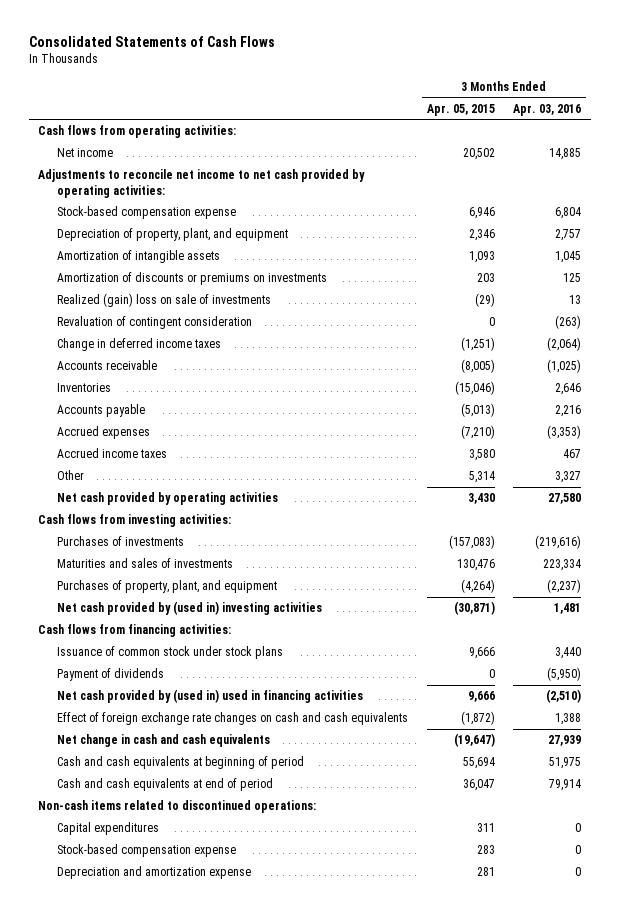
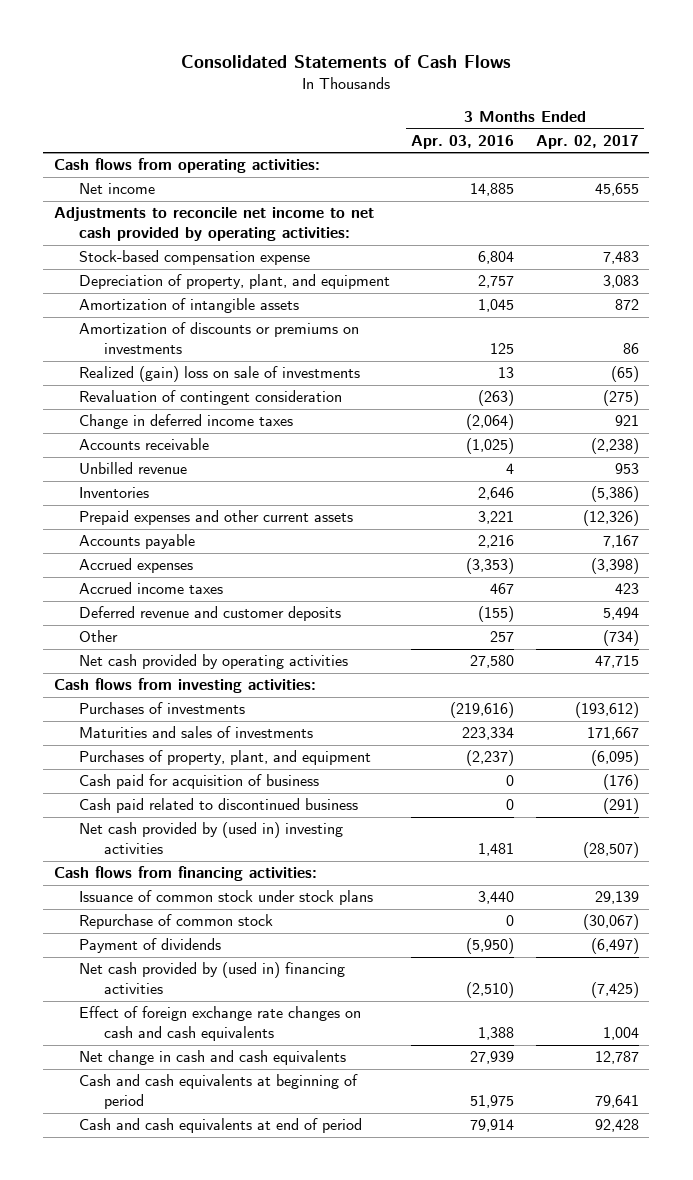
- | 3 Months Ended Apr. 05, 2015 | 3 Months Ended Apr. 03, 2016
+ | 3 Months Ended Apr. 03, 2016 | 3 Months Ended Apr. 02, 2017
+ Unbilled revenue | 4 | 953
+ Prepaid expenses and other current assets | 3,221 | (12,326)
- Other | 5,314 | 3,327
+ Deferred revenue and customer deposits | (155) | 5,494
+ Other | 257 | (734)
+ Cash paid for acquisition of business | 0 | (176)
+ Cash paid related to discontinued business | 0 | (291)
+ Repurchase of common stock | 0 | (30,067)
- Net cash provided by (used in) used in financing activities | 9,666 | (2,510)
+ Net cash provided by (used in) financing activities | (2,510) | (7,425)
- Non-cash items related to discontinued operations:
- Capital expenditures | 311 | 0
- Stock-based compensation expense | 283 | 0
- Depreciation and amortization expense | 281 | 0

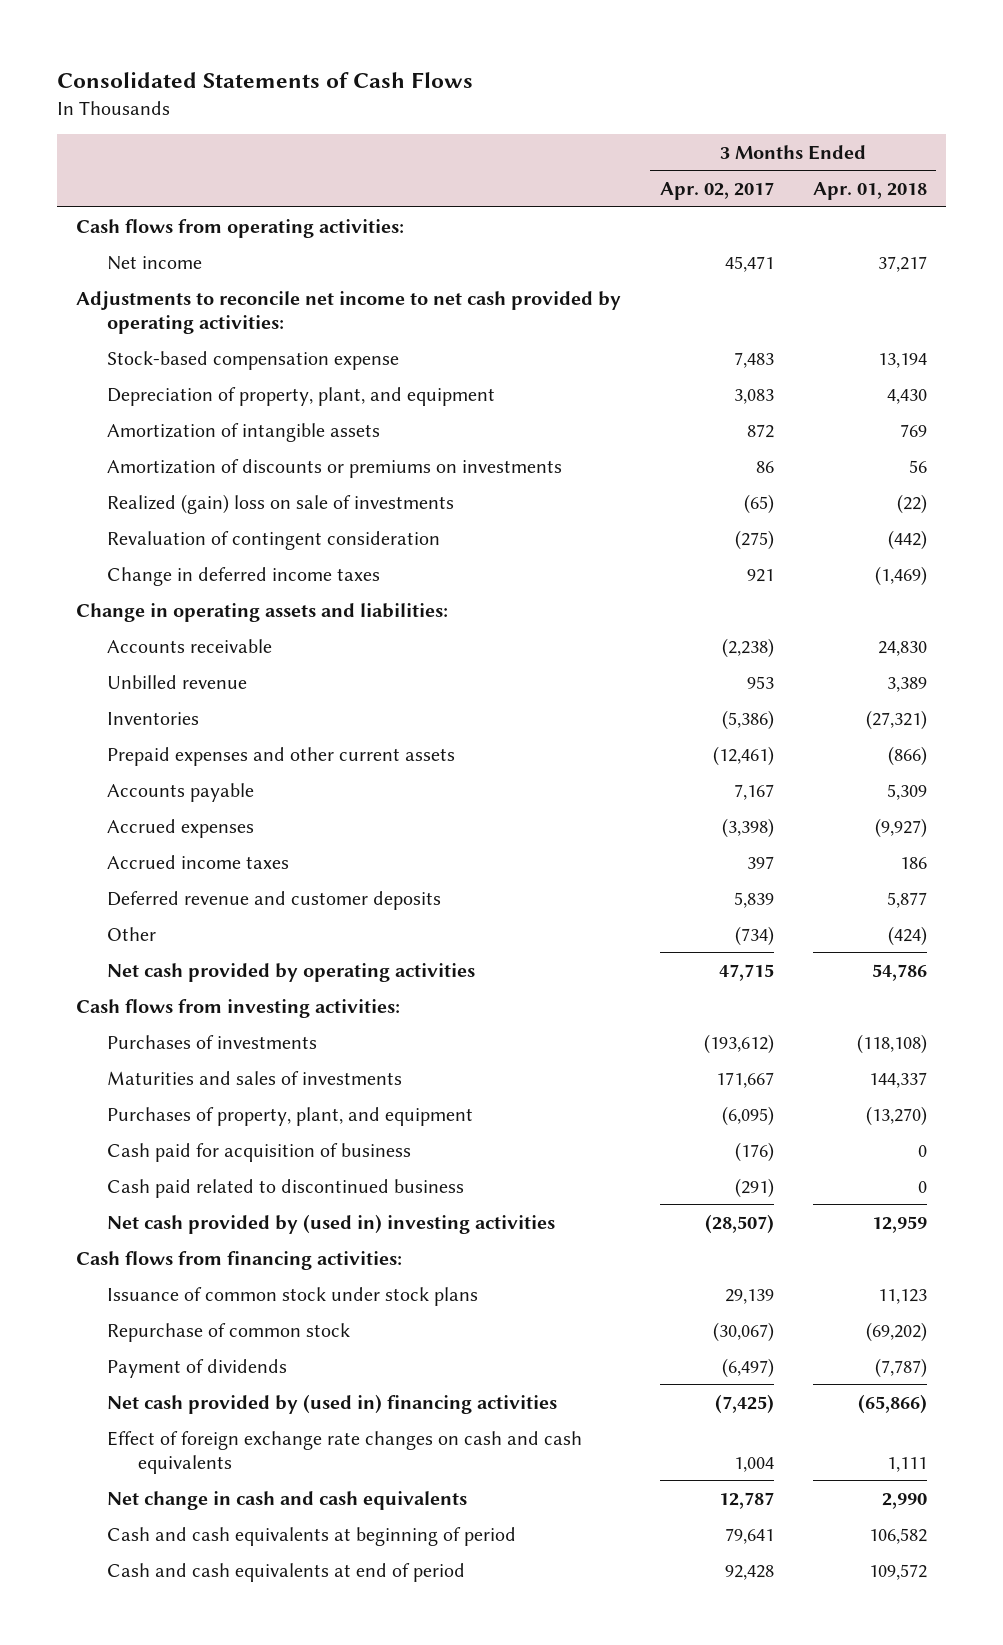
- | 3 Months Ended Apr. 03, 2016 | 3 Months Ended Apr. 02, 2017
+ | 3 Months Ended Apr. 02, 2017 | 3 Months Ended Apr. 01, 2018
- Net income | 14,885 | 45,655
+ Net income | 45,471 | 37,217
+ Change in operating assets and liabilities:
- Prepaid expenses and other current assets | 3,221 | (12,326)
+ Prepaid expenses and other current assets | (12,461) | (866)
- Accrued income taxes | 467 | 423
- Deferred revenue and customer deposits | (155) | 5,494
+ Accrued income taxes | 397 | 186
+ Deferred revenue and customer deposits | 5,839 | 5,877

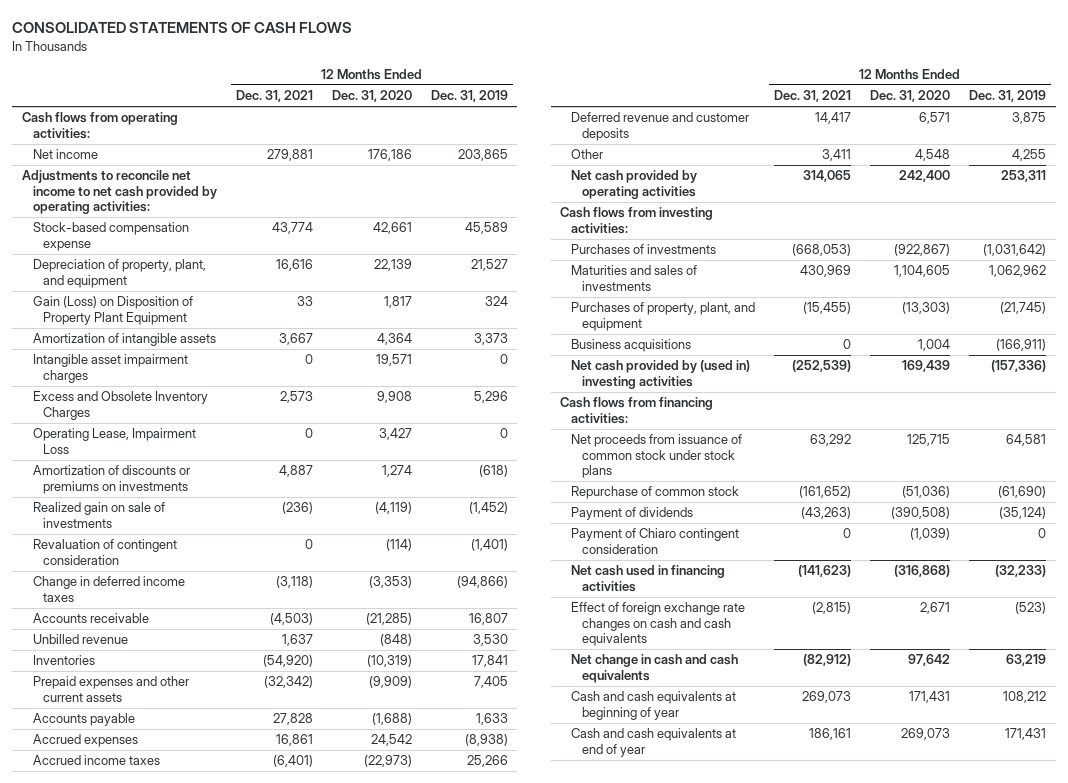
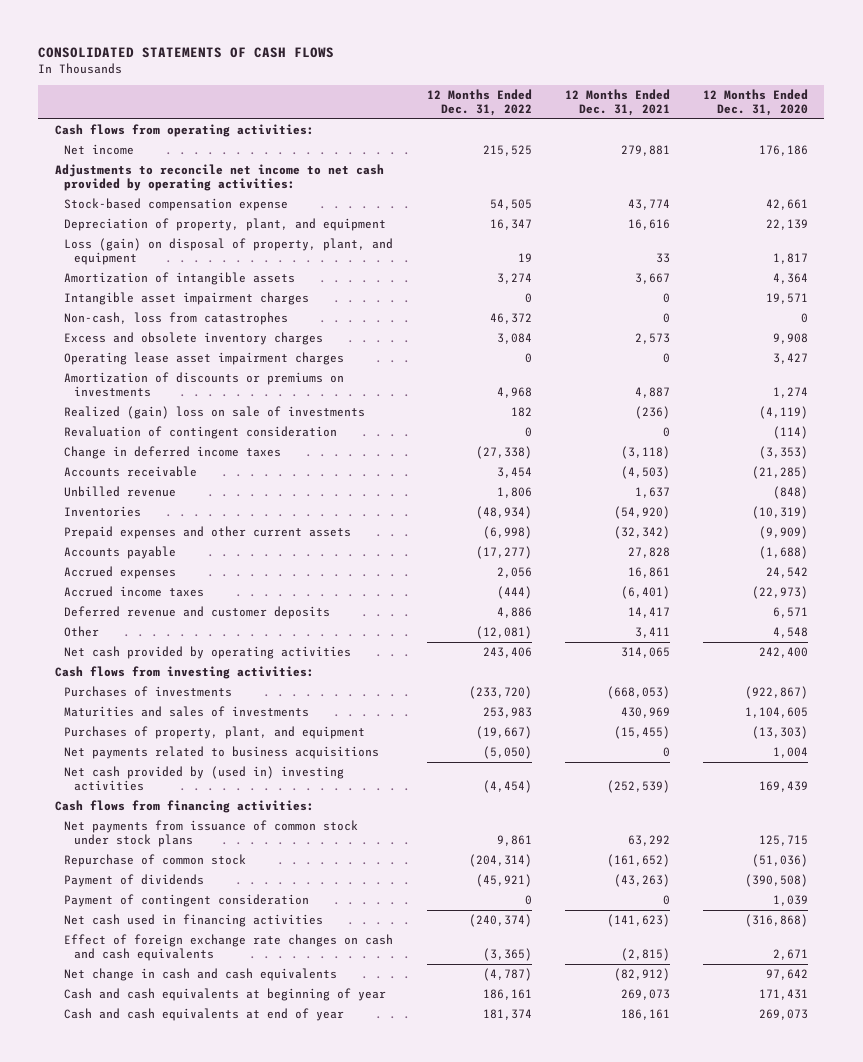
- | 12 Months Ended Dec. 31, 2021 | 12 Months Ended Dec. 31, 2020 | 12 Months Ended Dec. 31, 2019
+ | 12 Months Ended Dec. 31, 2022 | 12 Months Ended Dec. 31, 2021 | 12 Months Ended Dec. 31, 2020
- Gain (Loss) on Disposition of Property Plant Equipment | 33 | 1,817 | 324
+ Loss (gain) on disposal of property, plant, and equipment | 19 | 33 | 1,817
- Excess and Obsolete Inventory Charges | 2,573 | 9,908 | 5,296
- Operating Lease, Impairment Loss | 0 | 3,427 | 0
+ Non-cash, loss from catastrophes | 46,372 | 0 | 0
+ Excess and obsolete inventory charges | 3,084 | 2,573 | 9,908
+ Operating lease asset impairment charges | 0 | 0 | 3,427
- Realized gain on sale of investments | (236) | (4,119) | (1,452)
+ Realized (gain) loss on sale of investments | 182 | (236) | (4,119)
- Business acquisitions | 0 | 1,004 | (166,911)
+ Net payments related to business acquisitions | (5,050) | 0 | 1,004
- Net proceeds from issuance of common stock under stock plans | 63,292 | 125,715 | 64,581
+ Net payments from issuance of common stock under stock plans | 9,861 | 63,292 | 125,715
- Payment of Chiaro contingent consideration | 0 | (1,039) | 0
+ Payment of contingent consideration | 0 | 0 | 1,039

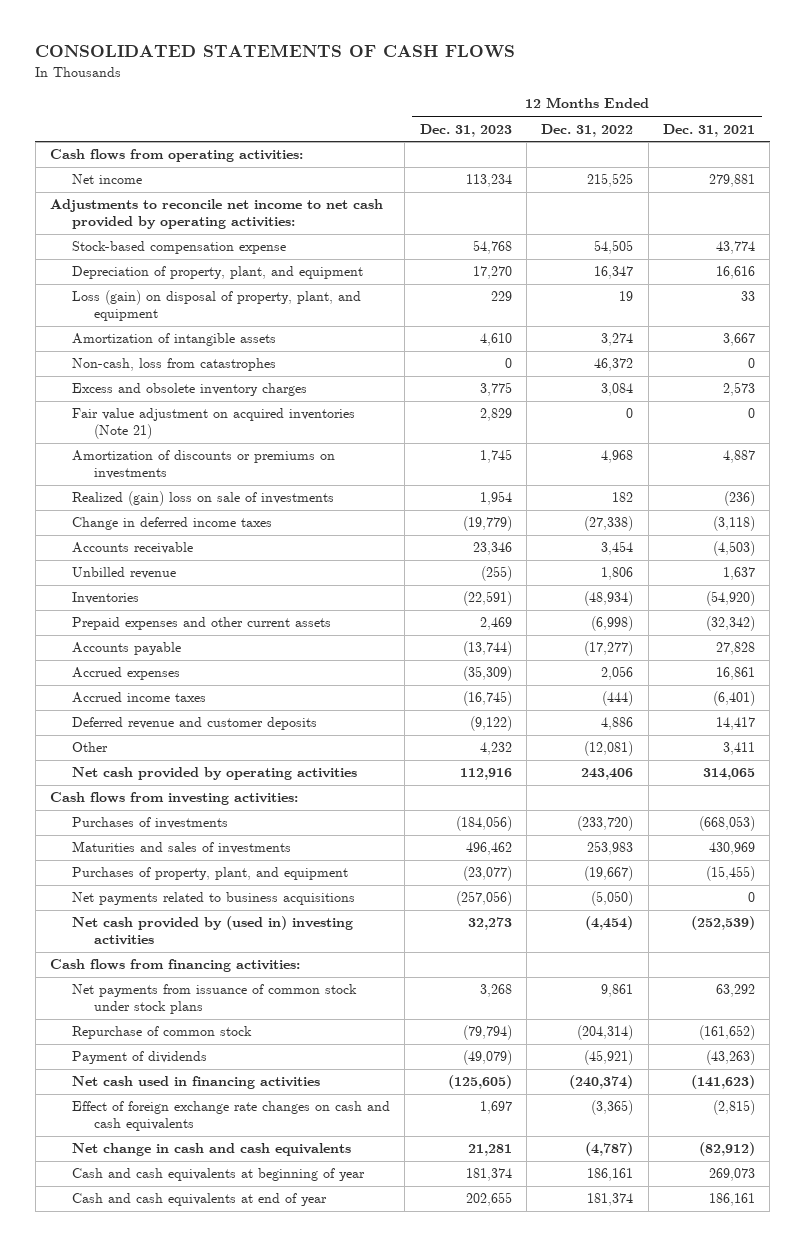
- | 12 Months Ended Dec. 31, 2022 | 12 Months Ended Dec. 31, 2021 | 12 Months Ended Dec. 31, 2020
+ | 12 Months Ended Dec. 31, 2023 | 12 Months Ended Dec. 31, 2022 | 12 Months Ended Dec. 31, 2021
- Intangible asset impairment charges | 0 | 0 | 19,571
- Operating lease asset impairment charges | 0 | 0 | 3,427
+ Fair value adjustment on acquired inventories (Note 21) | 2,829 | 0 | 0
- Revaluation of contingent consideration | 0 | 0 | (114)
- Payment of contingent consideration | 0 | 0 | 1,039

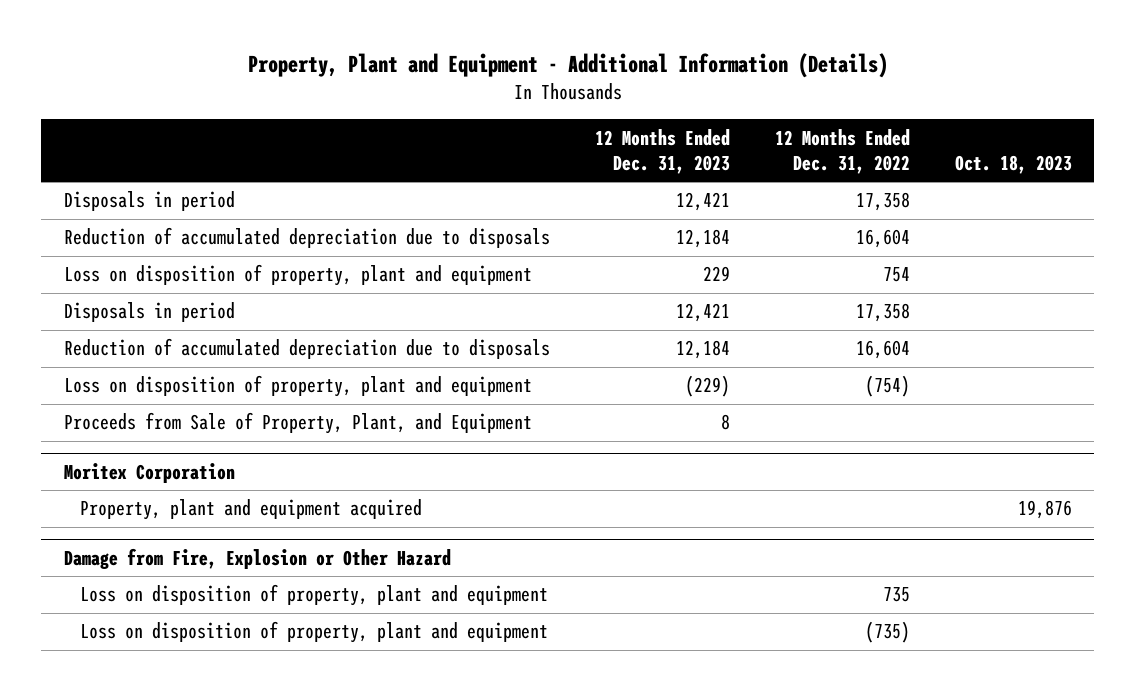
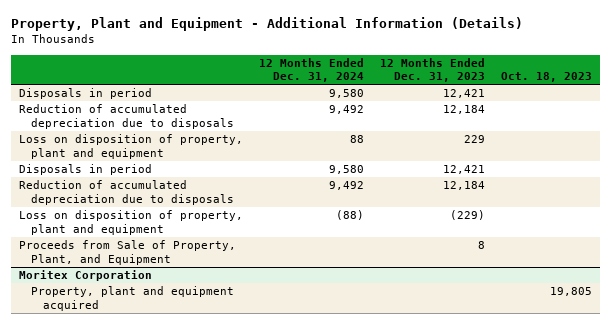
- | 12 Months Ended Dec. 31, 2023 | 12 Months Ended Dec. 31, 2022 | Oct. 18, 2023
+ | 12 Months Ended Dec. 31, 2024 | 12 Months Ended Dec. 31, 2023 | Oct. 18, 2023
@ Moritex Corporation
- Property, plant and equipment acquired | | | 19,876
- Damage from Fire, Explosion or Other Hazard
- Loss on disposition of property, plant and equipment | | 735 |
- Loss on disposition of property, plant and equipment | | (735) |
@ Moritex Corporation
+ Property, plant and equipment acquired | | | 19,805

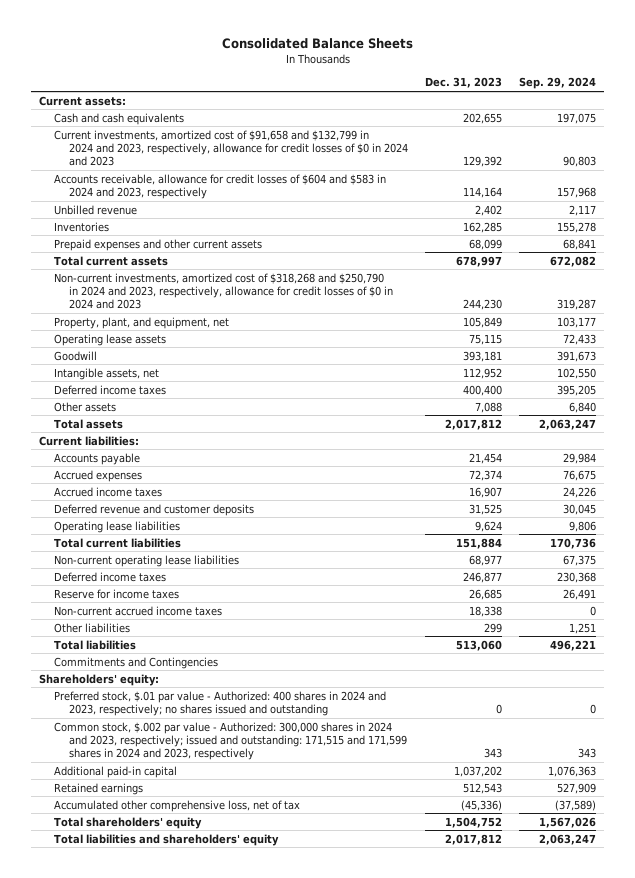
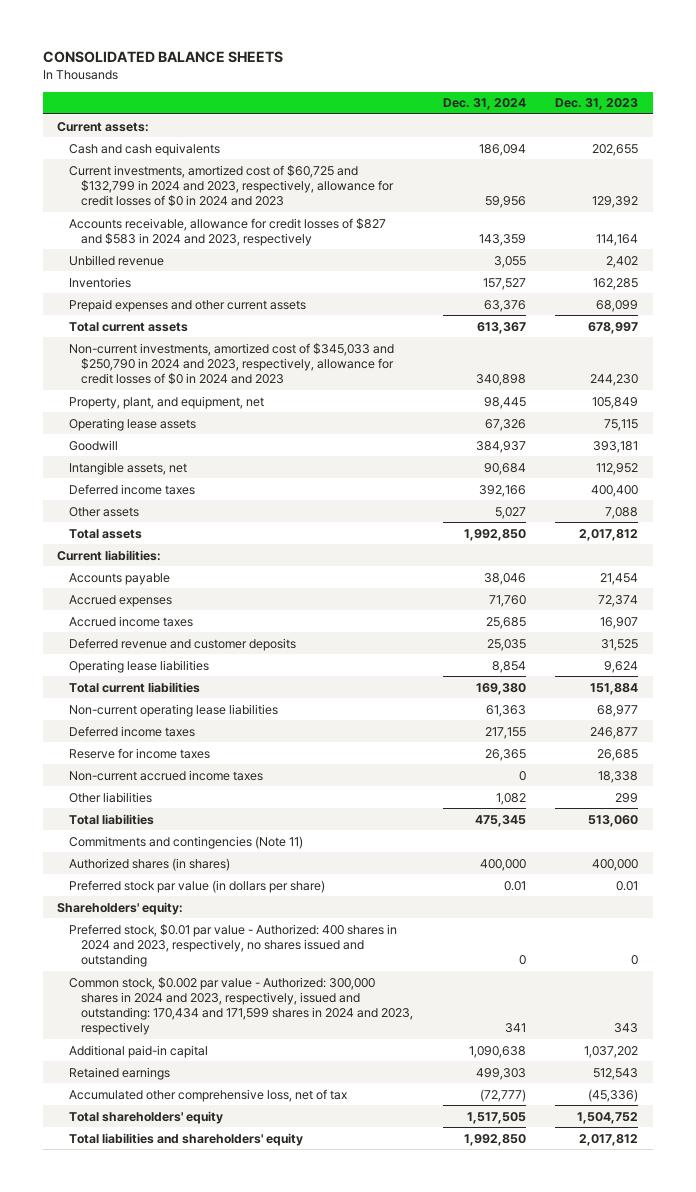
- Consolidated Balance Sheets
+ CONSOLIDATED BALANCE SHEETS
- | Dec. 31, 2023 | Sep. 29, 2024
+ | Dec. 31, 2024 | Dec. 31, 2023
- Current investments, amortized cost of $91,658 and $132,799 in 2024 and 2023, respectively, allowance for credit losses of $0 in 2024 and 2023 | 129,392 | 90,803
- Accounts receivable, allowance for credit losses of $604 and $583 in 2024 and 2023, respectively | 114,164 | 157,968
+ Current investments, amortized cost of $60,725 and $132,799 in 2024 and 2023, respectively, allowance for credit losses of $0 in 2024 and 2023 | 59,956 | 129,392
+ Accounts receivable, allowance for credit losses of $827 and $583 in 2024 and 2023, respectively | 143,359 | 114,164
- Non-current investments, amortized cost of $318,268 and $250,790 in 2024 and 2023, respectively, allowance for credit losses of $0 in 2024 and 2023 | 244,230 | 319,287
+ Non-current investments, amortized cost of $345,033 and $250,790 in 2024 and 2023, respectively, allowance for credit losses of $0 in 2024 and 2023 | 340,898 | 244,230
- Commitments and Contingencies
+ Commitments and contingencies (Note 11)
+ Authorized shares (in shares) | 400,000 | 400,000
+ Preferred stock par value (in dollars per share) | 0.01 | 0.01
- Preferred stock, $.01 par value - Authorized: 400 shares in 2024 and 2023, respectively; no shares issued and outstanding | 0 | 0
- Common stock, $.002 par value - Authorized: 300,000 shares in 2024 and 2023, respectively; issued and outstanding: 171,515 and 171,599 shares in 2024 and 2023, respectively | 343 | 343
+ Preferred stock, $0.01 par value - Authorized: 400 shares in 2024 and 2023, respectively, no shares issued and outstanding | 0 | 0
+ Common stock, $0.002 par value - Authorized: 300,000 shares in 2024 and 2023, respectively, issued and outstanding: 170,434 and 171,599 shares in 2024 and 2023, respectively | 341 | 343

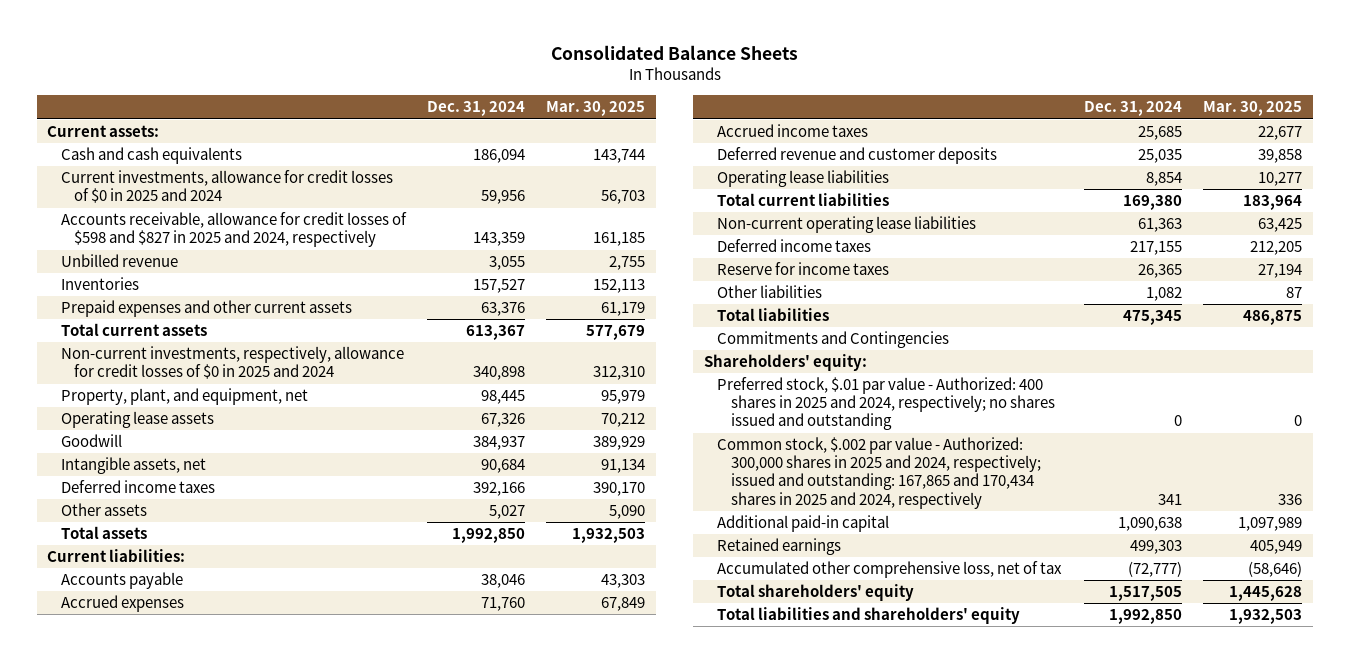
- CONSOLIDATED BALANCE SHEETS
+ Consolidated Balance Sheets
- | Dec. 31, 2024 | Dec. 31, 2023
+ | Dec. 31, 2024 | Mar. 30, 2025
- Current investments, amortized cost of $60,725 and $132,799 in 2024 and 2023, respectively, allowance for credit losses of $0 in 2024 and 2023 | 59,956 | 129,392
- Accounts receivable, allowance for credit losses of $827 and $583 in 2024 and 2023, respectively | 143,359 | 114,164
+ Current investments, allowance for credit losses of $0 in 2025 and 2024 | 59,956 | 56,703
+ Accounts receivable, allowance for credit losses of $598 and $827 in 2025 and 2024, respectively | 143,359 | 161,185
- Non-current investments, amortized cost of $345,033 and $250,790 in 2024 and 2023, respectively, allowance for credit losses of $0 in 2024 and 2023 | 340,898 | 244,230
+ Non-current investments, respectively, allowance for credit losses of $0 in 2025 and 2024 | 340,898 | 312,310
- Non-current accrued income taxes | 0 | 18,338
- Commitments and contingencies (Note 11)
- Authorized shares (in shares) | 400,000 | 400,000
- Preferred stock par value (in dollars per share) | 0.01 | 0.01
+ Commitments and Contingencies
- Preferred stock, $0.01 par value - Authorized: 400 shares in 2024 and 2023, respectively, no shares issued and outstanding | 0 | 0
- Common stock, $0.002 par value - Authorized: 300,000 shares in 2024 and 2023, respectively, issued and outstanding: 170,434 and 171,599 shares in 2024 and 2023, respectively | 341 | 343
+ Preferred stock, $.01 par value - Authorized: 400 shares in 2025 and 2024, respectively; no shares issued and outstanding | 0 | 0
+ Common stock, $.002 par value - Authorized: 300,000 shares in 2025 and 2024, respectively; issued and outstanding: 167,865 and 170,434 shares in 2025 and 2024, respectively | 341 | 336

